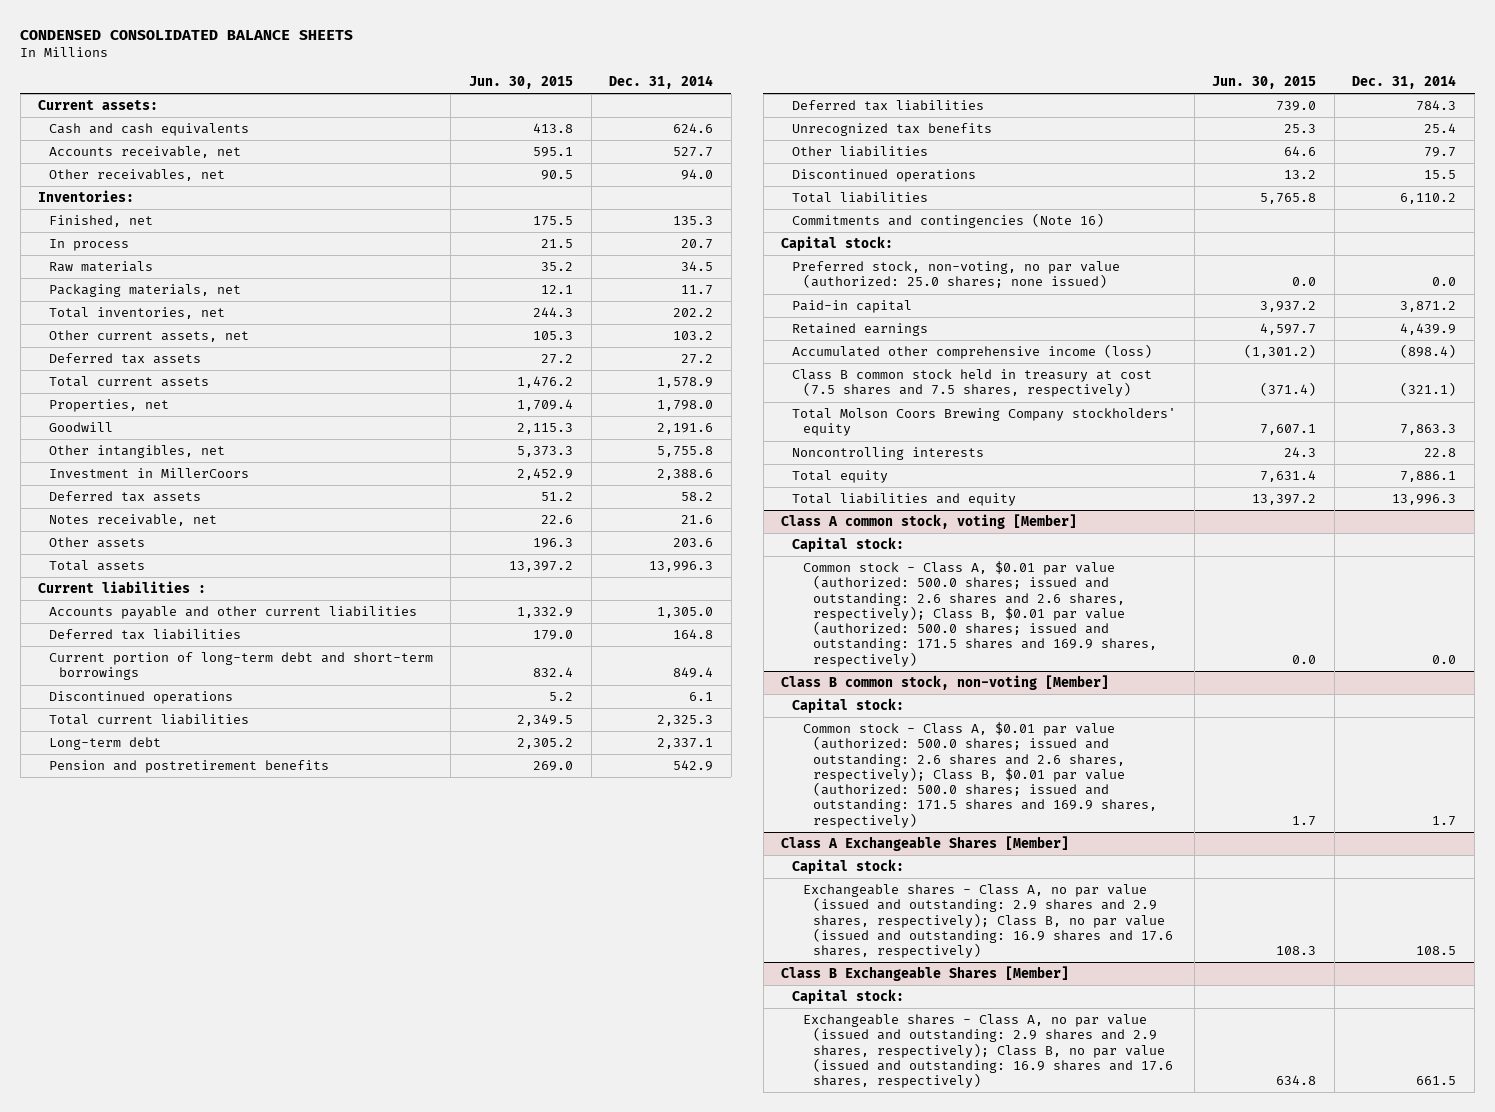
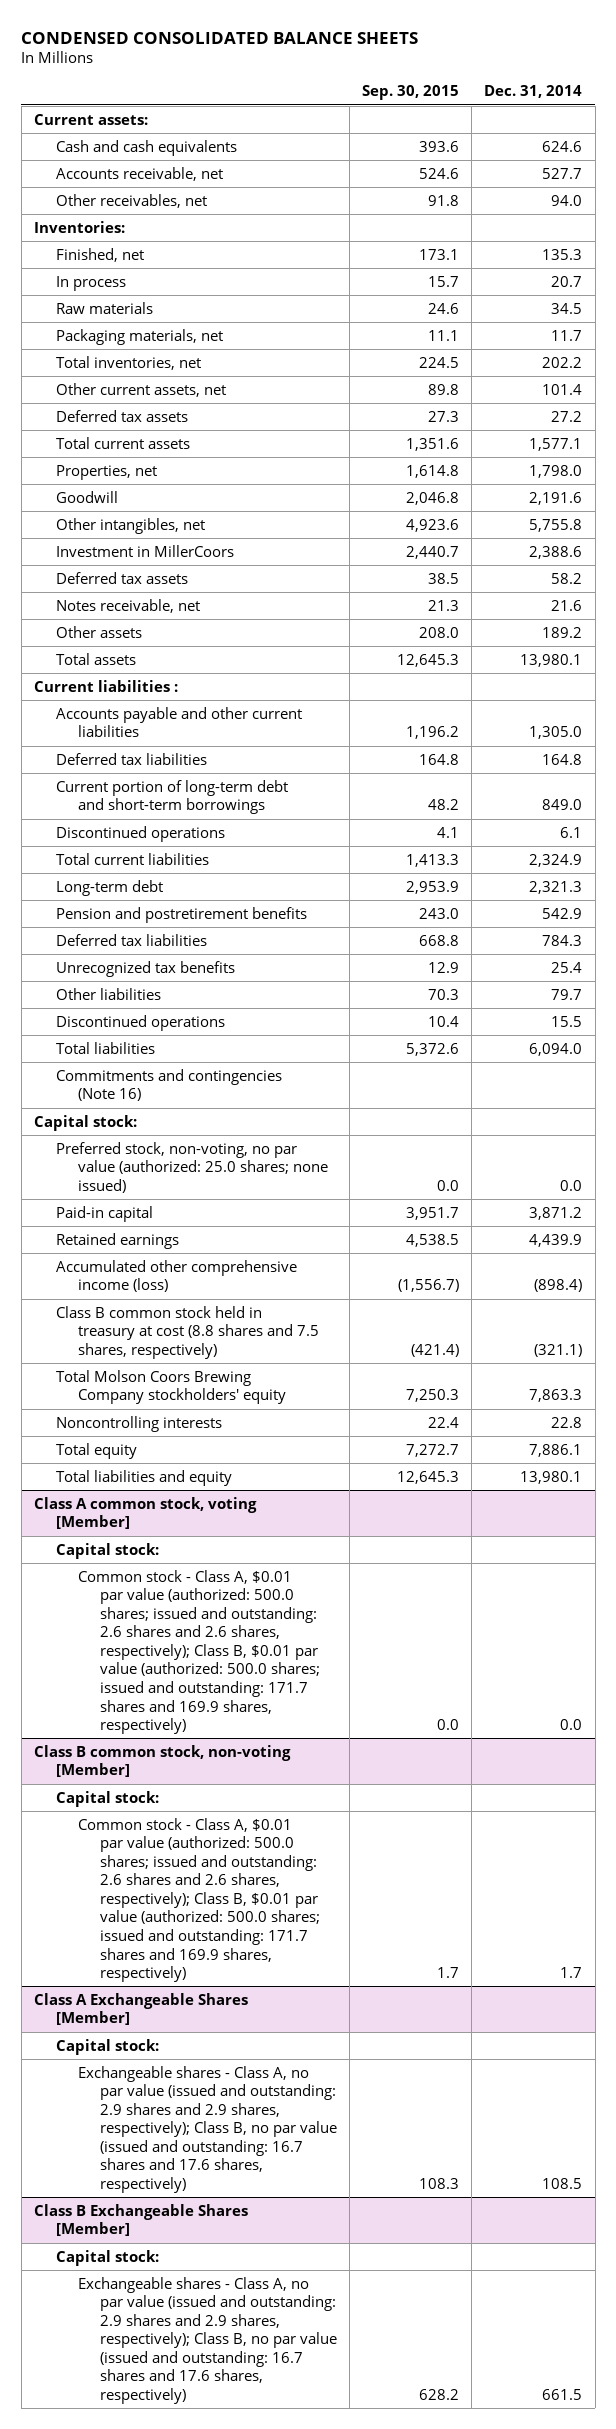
- | Jun. 30, 2015 | Dec. 31, 2014
+ | Sep. 30, 2015 | Dec. 31, 2014
- Other current assets, net | 105.3 | 103.2
+ Other current assets, net | 89.8 | 101.4
- Total current assets | 1,476.2 | 1,578.9
+ Total current assets | 1,351.6 | 1,577.1
- Other assets | 196.3 | 203.6
- Total assets | 13,397.2 | 13,996.3
+ Other assets | 208.0 | 189.2
+ Total assets | 12,645.3 | 13,980.1
- Current portion of long-term debt and short-term borrowings | 832.4 | 849.4
+ Current portion of long-term debt and short-term borrowings | 48.2 | 849.0
- Total current liabilities | 2,349.5 | 2,325.3
- Long-term debt | 2,305.2 | 2,337.1
+ Total current liabilities | 1,413.3 | 2,324.9
+ Long-term debt | 2,953.9 | 2,321.3
- Total liabilities | 5,765.8 | 6,110.2
+ Total liabilities | 5,372.6 | 6,094.0
- Class B common stock held in treasury at cost (7.5 shares and 7.5 shares, respectively) | (371.4) | (321.1)
+ Class B common stock held in treasury at cost (8.8 shares and 7.5 shares, respectively) | (421.4) | (321.1)
- Total liabilities and equity | 13,397.2 | 13,996.3
+ Total liabilities and equity | 12,645.3 | 13,980.1
@ Class A common stock, voting [Member]
- Common stock - Class A, $0.01 par value (authorized: 500.0 shares; issued and outstanding: 2.6 shares and 2.6 shares, respectively); Class B, $0.01 par value (authorized: 500.0 shares; issued and outstanding: 171.5 shares and 169.9 shares, respectively) | 0.0 | 0.0
+ Common stock - Class A, $0.01 par value (authorized: 500.0 shares; issued and outstanding: 2.6 shares and 2.6 shares, respectively); Class B, $0.01 par value (authorized: 500.0 shares; issued and outstanding: 171.7 shares and 169.9 shares, respectively) | 0.0 | 0.0
@ Class B common stock, non-voting [Member]
- Common stock - Class A, $0.01 par value (authorized: 500.0 shares; issued and outstanding: 2.6 shares and 2.6 shares, respectively); Class B, $0.01 par value (authorized: 500.0 shares; issued and outstanding: 171.5 shares and 169.9 shares, respectively) | 1.7 | 1.7
+ Common stock - Class A, $0.01 par value (authorized: 500.0 shares; issued and outstanding: 2.6 shares and 2.6 shares, respectively); Class B, $0.01 par value (authorized: 500.0 shares; issued and outstanding: 171.7 shares and 169.9 shares, respectively) | 1.7 | 1.7
@ Class A Exchangeable Shares [Member]
- Exchangeable shares - Class A, no par value (issued and outstanding: 2.9 shares and 2.9 shares, respectively); Class B, no par value (issued and outstanding: 16.9 shares and 17.6 shares, respectively) | 108.3 | 108.5
+ Exchangeable shares - Class A, no par value (issued and outstanding: 2.9 shares and 2.9 shares, respectively); Class B, no par value (issued and outstanding: 16.7 shares and 17.6 shares, respectively) | 108.3 | 108.5
@ Class B Exchangeable Shares [Member]
- Exchangeable shares - Class A, no par value (issued and outstanding: 2.9 shares and 2.9 shares, respectively); Class B, no par value (issued and outstanding: 16.9 shares and 17.6 shares, respectively) | 634.8 | 661.5
+ Exchangeable shares - Class A, no par value (issued and outstanding: 2.9 shares and 2.9 shares, respectively); Class B, no par value (issued and outstanding: 16.7 shares and 17.6 shares, respectively) | 628.2 | 661.5

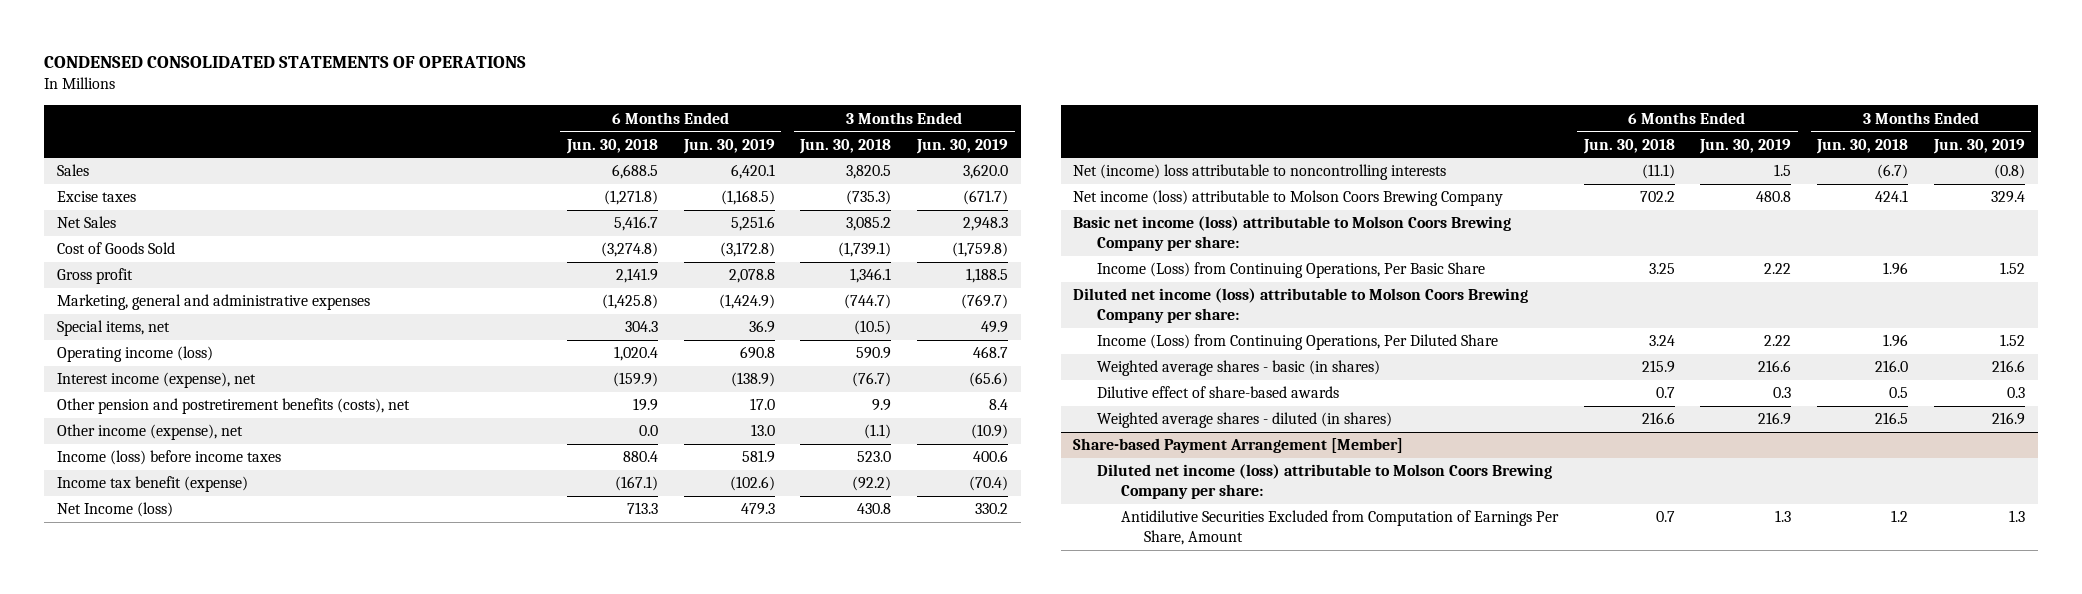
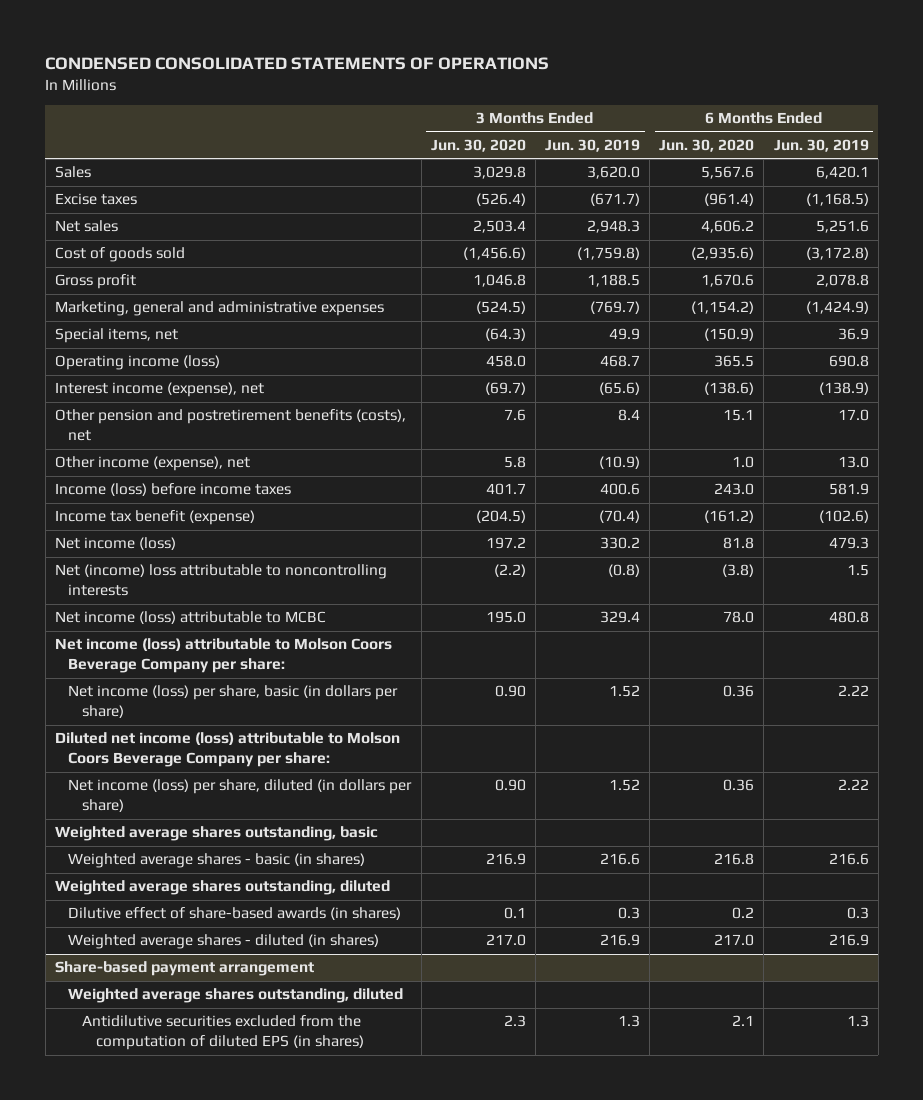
- | 6 Months Ended Jun. 30, 2018 | 6 Months Ended Jun. 30, 2019 | 3 Months Ended Jun. 30, 2018 | 3 Months Ended Jun. 30, 2019
+ | 3 Months Ended Jun. 30, 2020 | 3 Months Ended Jun. 30, 2019 | 6 Months Ended Jun. 30, 2020 | 6 Months Ended Jun. 30, 2019
- Net Sales | 5,416.7 | 5,251.6 | 3,085.2 | 2,948.3
- Cost of Goods Sold | (3,274.8) | (3,172.8) | (1,739.1) | (1,759.8)
+ Net sales | 2,503.4 | 2,948.3 | 4,606.2 | 5,251.6
+ Cost of goods sold | (1,456.6) | (1,759.8) | (2,935.6) | (3,172.8)
- Net Income (loss) | 713.3 | 479.3 | 430.8 | 330.2
+ Net income (loss) | 197.2 | 330.2 | 81.8 | 479.3
- Net income (loss) attributable to Molson Coors Brewing Company | 702.2 | 480.8 | 424.1 | 329.4
- Basic net income (loss) attributable to Molson Coors Brewing Company per share:
- Income (Loss) from Continuing Operations, Per Basic Share | 3.25 | 2.22 | 1.96 | 1.52
- Diluted net income (loss) attributable to Molson Coors Brewing Company per share:
- Income (Loss) from Continuing Operations, Per Diluted Share | 3.24 | 2.22 | 1.96 | 1.52
+ Net income (loss) attributable to MCBC | 195.0 | 329.4 | 78.0 | 480.8
+ Net income (loss) attributable to Molson Coors Beverage Company per share:
+ Net income (loss) per share, basic (in dollars per share) | 0.90 | 1.52 | 0.36 | 2.22
+ Diluted net income (loss) attributable to Molson Coors Beverage Company per share:
+ Net income (loss) per share, diluted (in dollars per share) | 0.90 | 1.52 | 0.36 | 2.22
+ Weighted average shares outstanding, basic
- Dilutive effect of share-based awards | 0.7 | 0.3 | 0.5 | 0.3
+ Weighted average shares outstanding, diluted
+ Dilutive effect of share-based awards (in shares) | 0.1 | 0.3 | 0.2 | 0.3
- Share-based Payment Arrangement [Member]
- Diluted net income (loss) attributable to Molson Coors Brewing Company per share:
- Antidilutive Securities Excluded from Computation of Earnings Per Share, Amount | 0.7 | 1.3 | 1.2 | 1.3
+ Share-based payment arrangement
+ Weighted average shares outstanding, diluted
+ Antidilutive securities excluded from the computation of diluted EPS (in shares) | 2.3 | 1.3 | 2.1 | 1.3

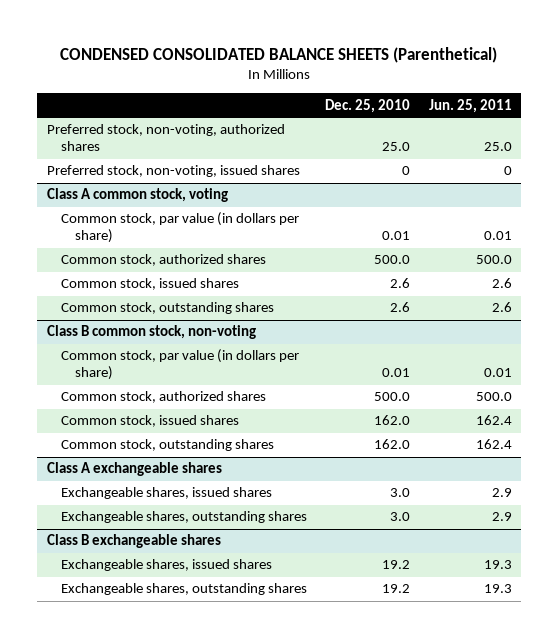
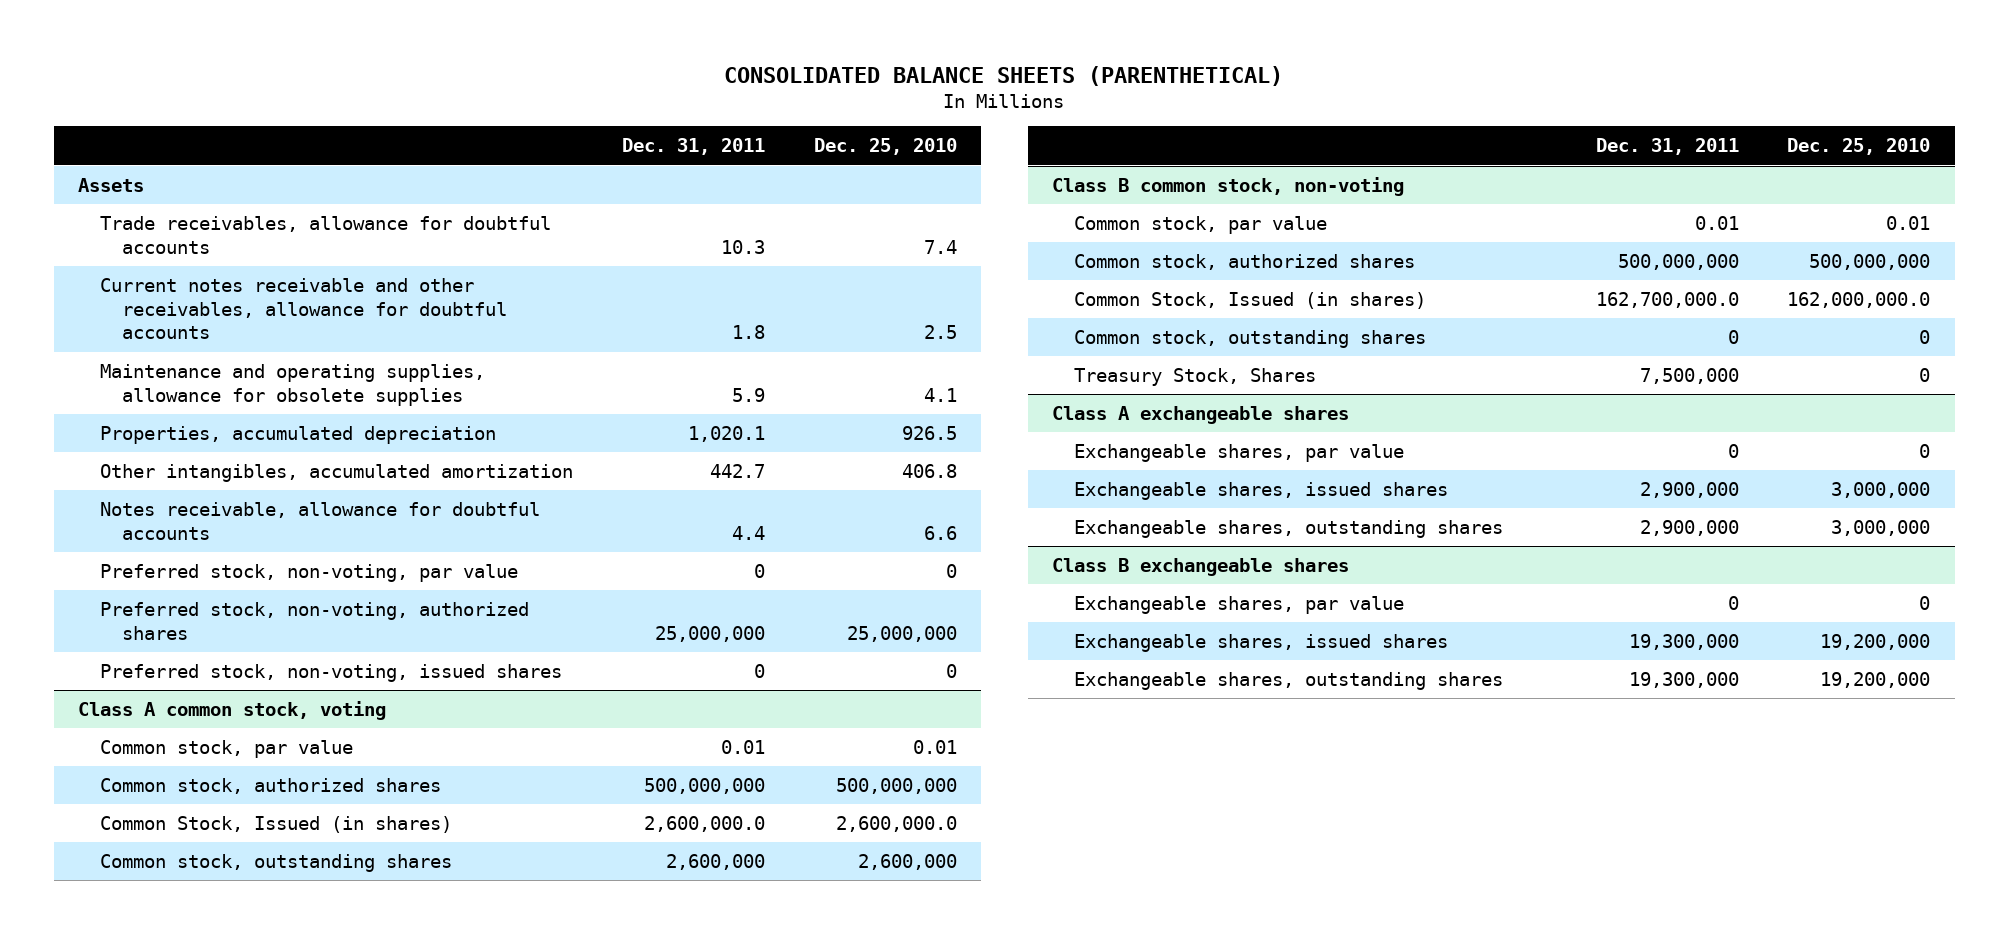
- CONDENSED CONSOLIDATED BALANCE SHEETS (Parenthetical)
+ CONSOLIDATED BALANCE SHEETS (PARENTHETICAL)
- | Dec. 25, 2010 | Jun. 25, 2011
+ | Dec. 31, 2011 | Dec. 25, 2010
- Preferred stock, non-voting, authorized shares | 25.0 | 25.0
+ Assets
+ Trade receivables, allowance for doubtful accounts | 10.3 | 7.4
+ Current notes receivable and other receivables, allowance for doubtful accounts | 1.8 | 2.5
+ Maintenance and operating supplies, allowance for obsolete supplies | 5.9 | 4.1
+ Properties, accumulated depreciation | 1,020.1 | 926.5
+ Other intangibles, accumulated amortization | 442.7 | 406.8
+ Notes receivable, allowance for doubtful accounts | 4.4 | 6.6
+ Preferred stock, non-voting, par value | 0 | 0
+ Preferred stock, non-voting, authorized shares | 25,000,000 | 25,000,000
@ Class A common stock, voting
- Common stock, par value (in dollars per share) | 0.01 | 0.01
- Common stock, authorized shares | 500.0 | 500.0
- Common stock, issued shares | 2.6 | 2.6
- Common stock, outstanding shares | 2.6 | 2.6
+ Common stock, par value | 0.01 | 0.01
+ Common stock, authorized shares | 500,000,000 | 500,000,000
+ Common Stock, Issued (in shares) | 2,600,000.0 | 2,600,000.0
+ Common stock, outstanding shares | 2,600,000 | 2,600,000
@ Class B common stock, non-voting
- Common stock, par value (in dollars per share) | 0.01 | 0.01
- Common stock, authorized shares | 500.0 | 500.0
- Common stock, issued shares | 162.0 | 162.4
- Common stock, outstanding shares | 162.0 | 162.4
+ Common stock, par value | 0.01 | 0.01
+ Common stock, authorized shares | 500,000,000 | 500,000,000
+ Common Stock, Issued (in shares) | 162,700,000.0 | 162,000,000.0
+ Common stock, outstanding shares | 0 | 0
+ Treasury Stock, Shares | 7,500,000 | 0
@ Class A exchangeable shares
- Exchangeable shares, issued shares | 3.0 | 2.9
- Exchangeable shares, outstanding shares | 3.0 | 2.9
+ Exchangeable shares, par value | 0 | 0
+ Exchangeable shares, issued shares | 2,900,000 | 3,000,000
+ Exchangeable shares, outstanding shares | 2,900,000 | 3,000,000
@ Class B exchangeable shares
- Exchangeable shares, issued shares | 19.2 | 19.3
- Exchangeable shares, outstanding shares | 19.2 | 19.3
+ Exchangeable shares, par value | 0 | 0
+ Exchangeable shares, issued shares | 19,300,000 | 19,200,000
+ Exchangeable shares, outstanding shares | 19,300,000 | 19,200,000

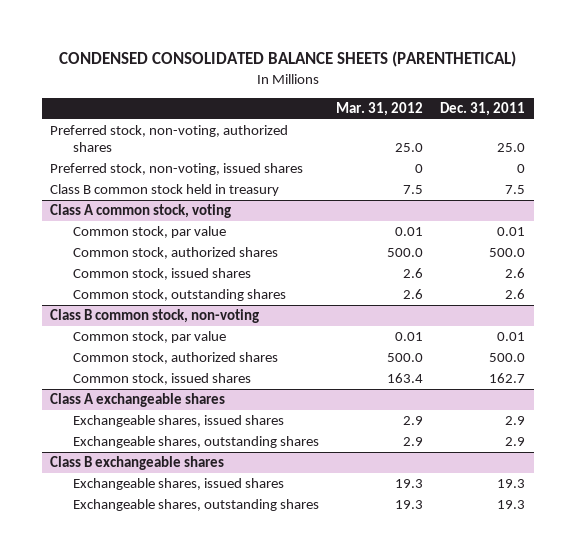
- CONSOLIDATED BALANCE SHEETS (PARENTHETICAL)
+ CONDENSED CONSOLIDATED BALANCE SHEETS (PARENTHETICAL)
- | Dec. 31, 2011 | Dec. 25, 2010
+ | Mar. 31, 2012 | Dec. 31, 2011
- Assets
- Trade receivables, allowance for doubtful accounts | 10.3 | 7.4
- Current notes receivable and other receivables, allowance for doubtful accounts | 1.8 | 2.5
- Maintenance and operating supplies, allowance for obsolete supplies | 5.9 | 4.1
- Properties, accumulated depreciation | 1,020.1 | 926.5
- Other intangibles, accumulated amortization | 442.7 | 406.8
- Notes receivable, allowance for doubtful accounts | 4.4 | 6.6
- Preferred stock, non-voting, par value | 0 | 0
- Preferred stock, non-voting, authorized shares | 25,000,000 | 25,000,000
+ Preferred stock, non-voting, authorized shares | 25.0 | 25.0
+ Class B common stock held in treasury | 7.5 | 7.5
@ Class A common stock, voting
- Common stock, authorized shares | 500,000,000 | 500,000,000
- Common Stock, Issued (in shares) | 2,600,000.0 | 2,600,000.0
- Common stock, outstanding shares | 2,600,000 | 2,600,000
+ Common stock, authorized shares | 500.0 | 500.0
+ Common stock, issued shares | 2.6 | 2.6
+ Common stock, outstanding shares | 2.6 | 2.6
@ Class B common stock, non-voting
- Common stock, authorized shares | 500,000,000 | 500,000,000
- Common Stock, Issued (in shares) | 162,700,000.0 | 162,000,000.0
- Common stock, outstanding shares | 0 | 0
- Treasury Stock, Shares | 7,500,000 | 0
+ Common stock, authorized shares | 500.0 | 500.0
+ Common stock, issued shares | 163.4 | 162.7
@ Class A exchangeable shares
- Exchangeable shares, par value | 0 | 0
- Exchangeable shares, issued shares | 2,900,000 | 3,000,000
- Exchangeable shares, outstanding shares | 2,900,000 | 3,000,000
+ Exchangeable shares, issued shares | 2.9 | 2.9
+ Exchangeable shares, outstanding shares | 2.9 | 2.9
@ Class B exchangeable shares
- Exchangeable shares, par value | 0 | 0
- Exchangeable shares, issued shares | 19,300,000 | 19,200,000
- Exchangeable shares, outstanding shares | 19,300,000 | 19,200,000
+ Exchangeable shares, issued shares | 19.3 | 19.3
+ Exchangeable shares, outstanding shares | 19.3 | 19.3

